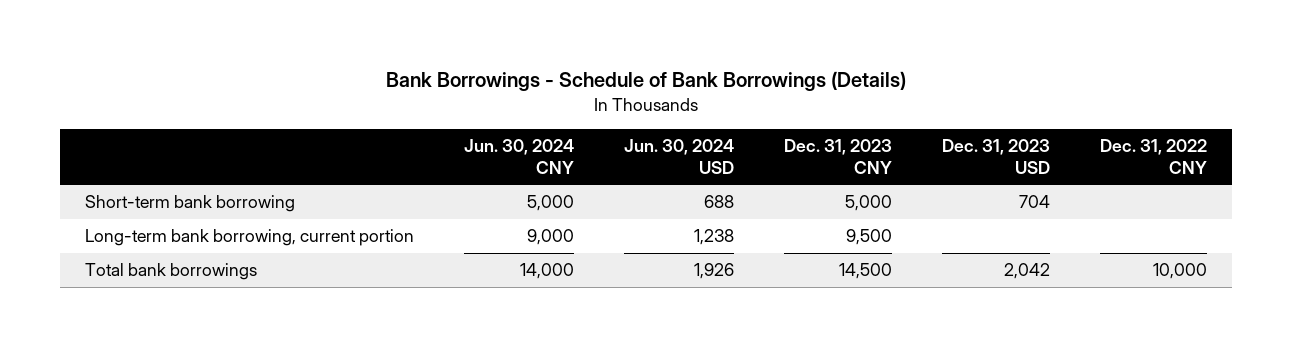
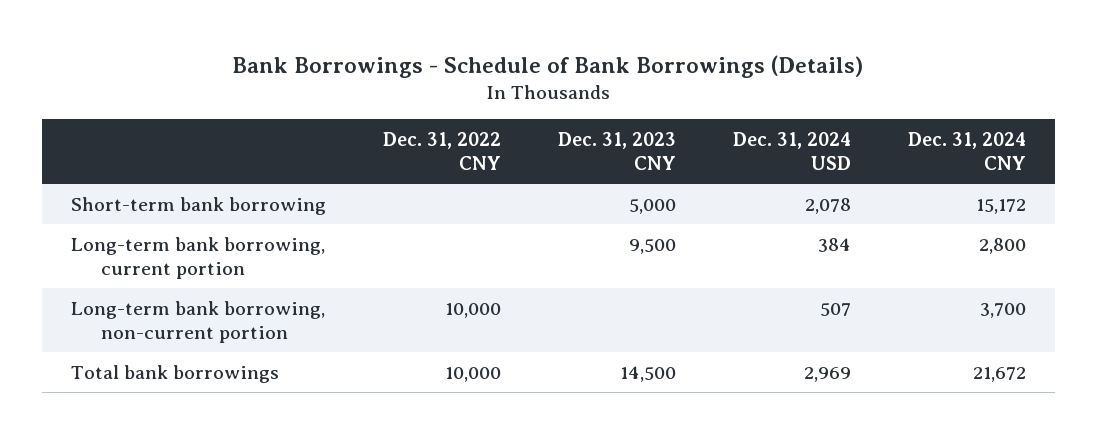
- | Jun. 30, 2024 CNY | Jun. 30, 2024 USD | Dec. 31, 2023 CNY | Dec. 31, 2023 USD | Dec. 31, 2022 CNY
+ | Dec. 31, 2022 CNY | Dec. 31, 2023 CNY | Dec. 31, 2024 USD | Dec. 31, 2024 CNY
+ Long-term bank borrowing, non-current portion | 10,000 | | 507 | 3,700

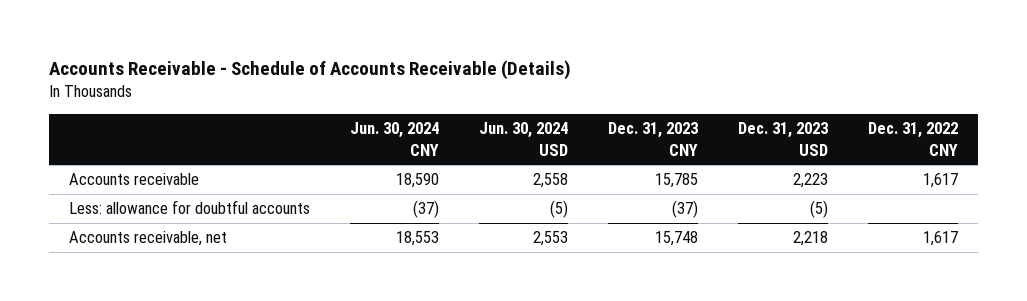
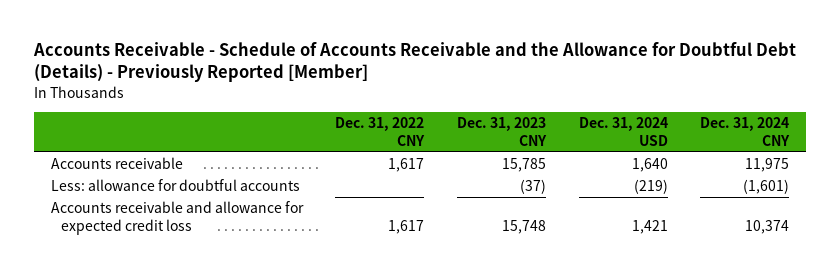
- Accounts Receivable - Schedule of Accounts Receivable (Details)
+ Accounts Receivable - Schedule of Accounts Receivable and the Allowance for Doubtful Debt (Details) - Previously Reported [Member]
- | Jun. 30, 2024 CNY | Jun. 30, 2024 USD | Dec. 31, 2023 CNY | Dec. 31, 2023 USD | Dec. 31, 2022 CNY
+ | Dec. 31, 2022 CNY | Dec. 31, 2023 CNY | Dec. 31, 2024 USD | Dec. 31, 2024 CNY
- Accounts receivable, net | 18,553 | 2,553 | 15,748 | 2,218 | 1,617
+ Accounts receivable and allowance for expected credit loss | 1,617 | 15,748 | 1,421 | 10,374

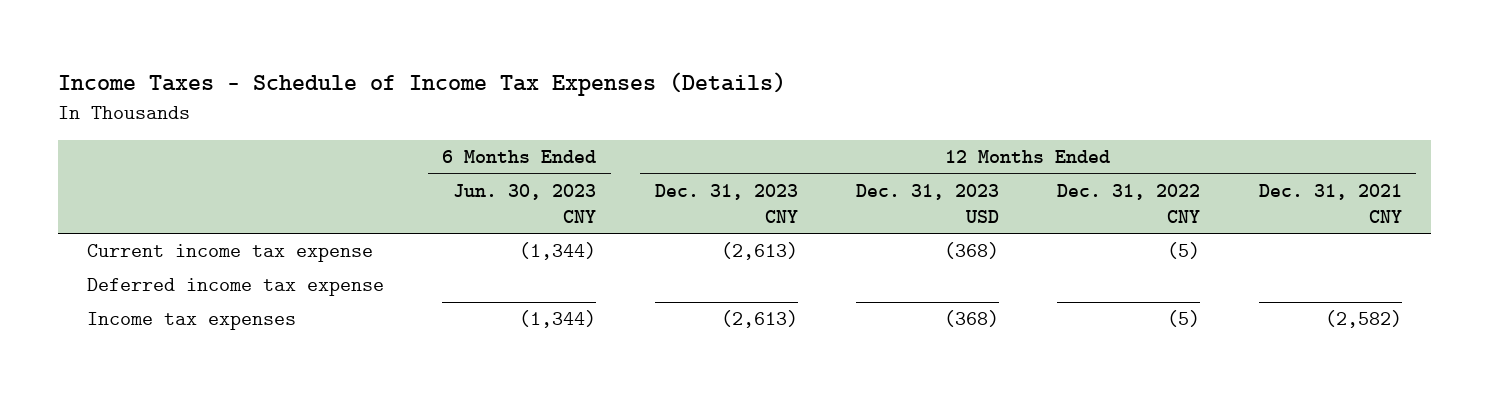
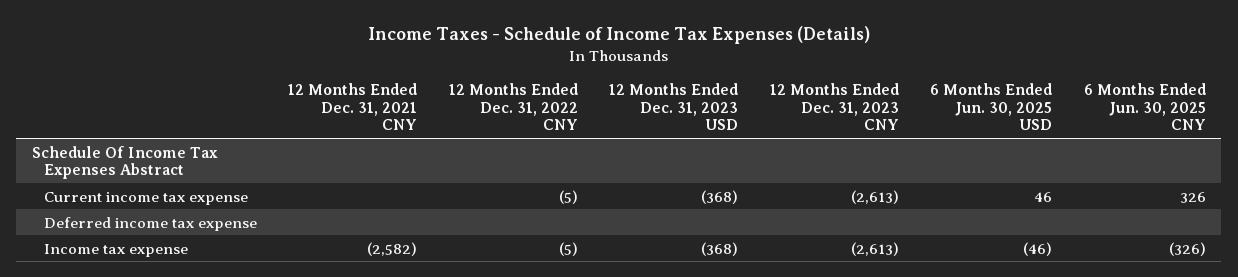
- | 6 Months Ended Jun. 30, 2023 CNY | 12 Months Ended Dec. 31, 2023 CNY | 12 Months Ended Dec. 31, 2023 USD | 12 Months Ended Dec. 31, 2022 CNY | 12 Months Ended Dec. 31, 2021 CNY
+ | 12 Months Ended Dec. 31, 2021 CNY | 12 Months Ended Dec. 31, 2022 CNY | 12 Months Ended Dec. 31, 2023 USD | 12 Months Ended Dec. 31, 2023 CNY | 6 Months Ended Jun. 30, 2025 USD | 6 Months Ended Jun. 30, 2025 CNY
+ Schedule Of Income Tax Expenses Abstract
- Income tax expenses | (1,344) | (2,613) | (368) | (5) | (2,582)
+ Income tax expense | (2,582) | (5) | (368) | (2,613) | (46) | (326)

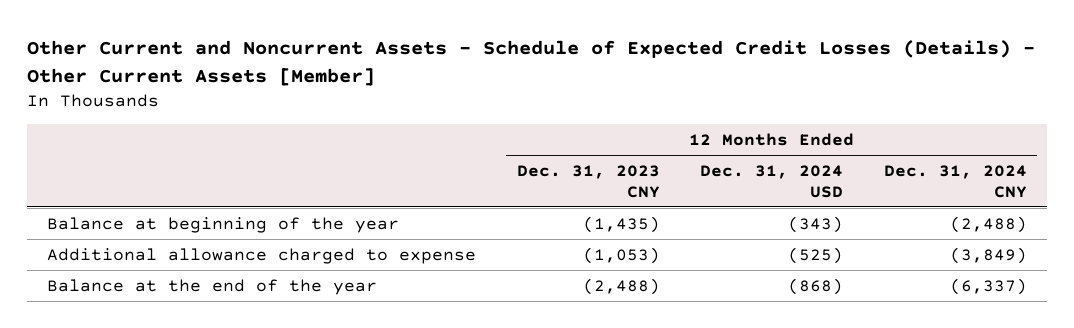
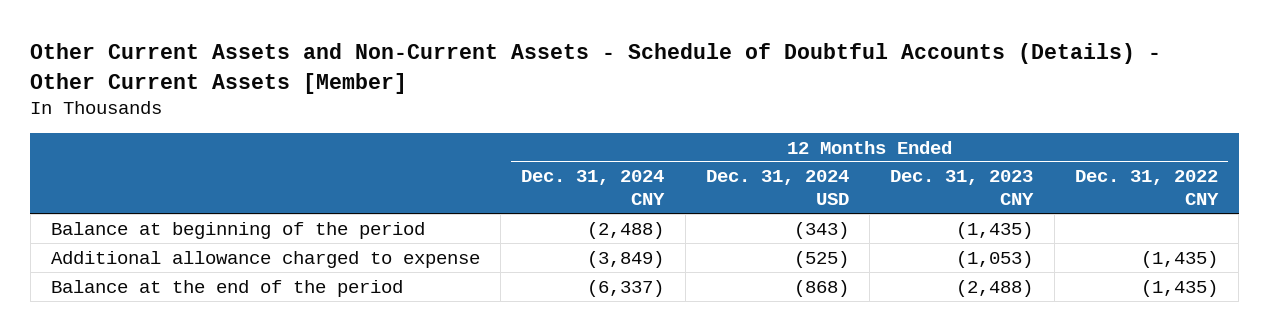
- Other Current and Noncurrent Assets - Schedule of Expected Credit Losses (Details) - Other Current Assets [Member]
+ Other Current Assets and Non-Current Assets - Schedule of Doubtful Accounts (Details) - Other Current Assets [Member]
- | 12 Months Ended Dec. 31, 2023 CNY | 12 Months Ended Dec. 31, 2024 USD | 12 Months Ended Dec. 31, 2024 CNY
+ | 12 Months Ended Dec. 31, 2024 CNY | 12 Months Ended Dec. 31, 2024 USD | 12 Months Ended Dec. 31, 2023 CNY | 12 Months Ended Dec. 31, 2022 CNY
- Balance at beginning of the year | (1,435) | (343) | (2,488)
+ Balance at beginning of the period | (2,488) | (343) | (1,435) |
- Balance at the end of the year | (2,488) | (868) | (6,337)
+ Balance at the end of the period | (6,337) | (868) | (2,488) | (1,435)

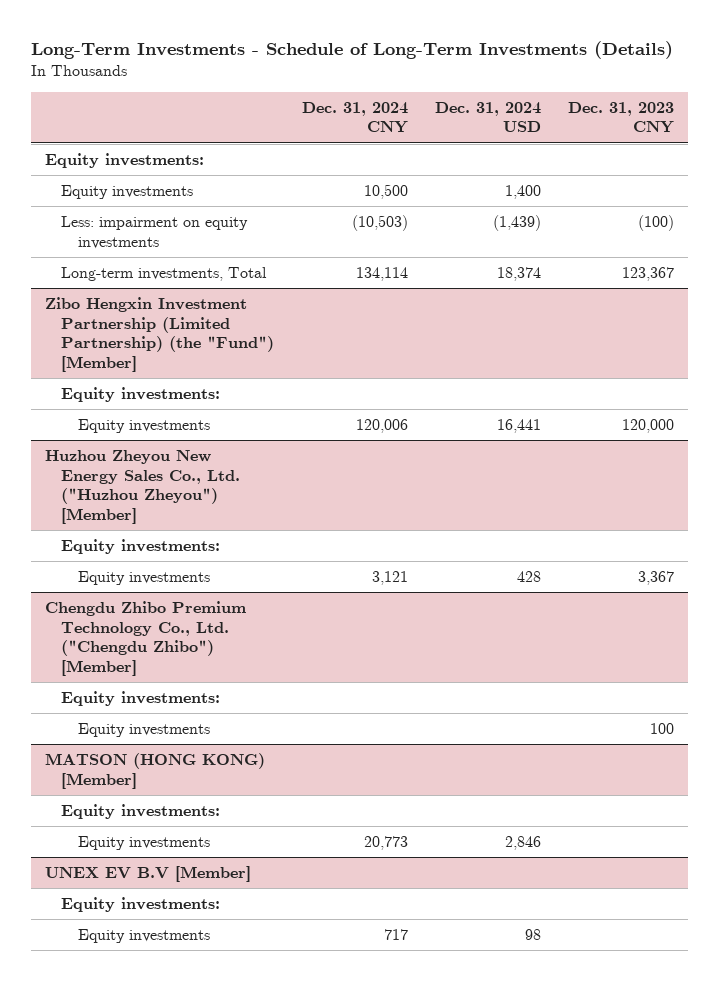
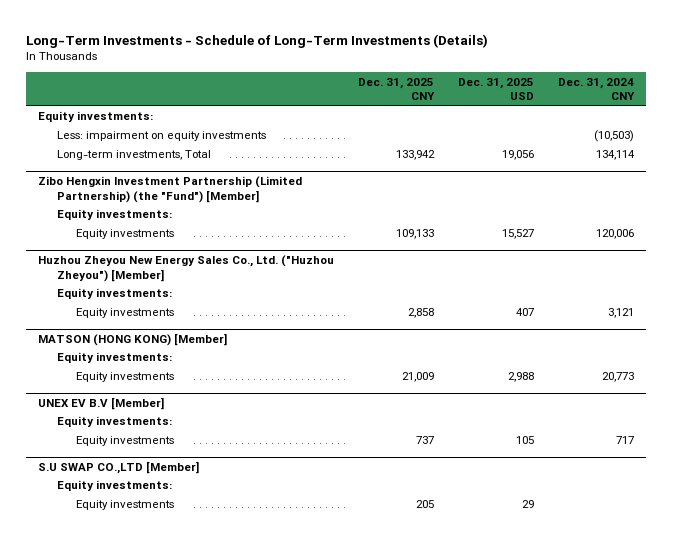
- | Dec. 31, 2024 CNY | Dec. 31, 2024 USD | Dec. 31, 2023 CNY
+ | Dec. 31, 2025 CNY | Dec. 31, 2025 USD | Dec. 31, 2024 CNY
- Equity investments | 10,500 | 1,400 |
- Chengdu Zhibo Premium Technology Co., Ltd. ("Chengdu Zhibo") [Member]
- Equity investments:
- Equity investments | | | 100
+ S.U SWAP CO.,LTD [Member]
+ Equity investments:
+ Equity investments | 205 | 29 |

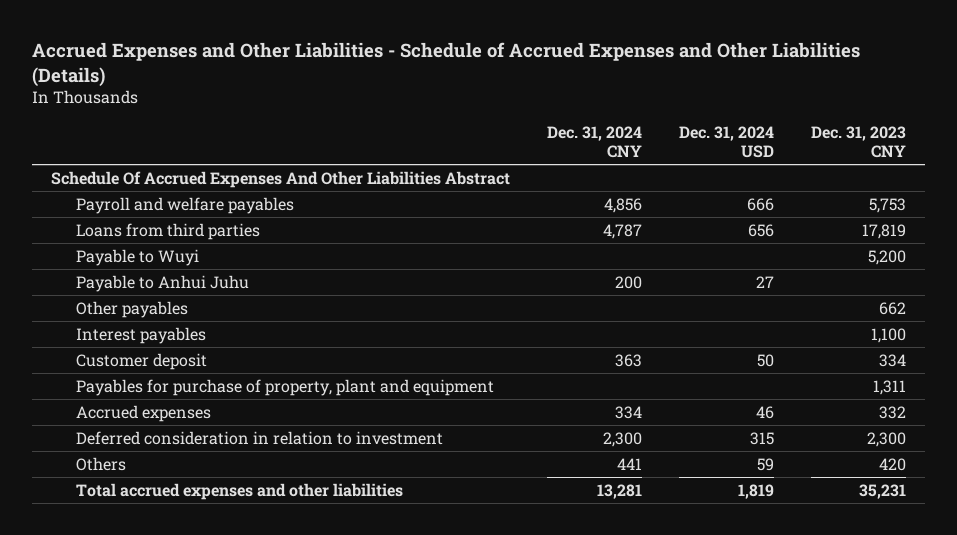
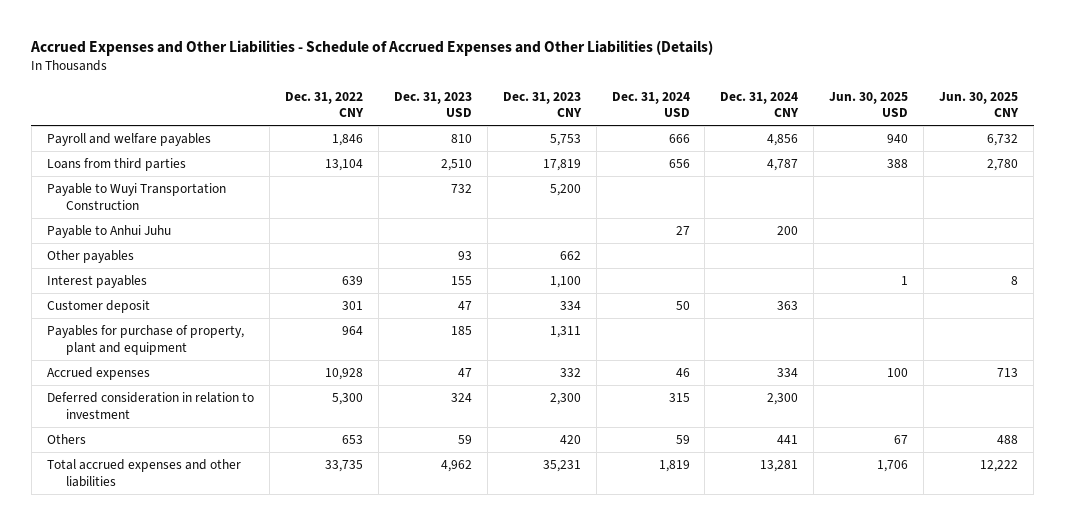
- | Dec. 31, 2024 CNY | Dec. 31, 2024 USD | Dec. 31, 2023 CNY
+ | Dec. 31, 2022 CNY | Dec. 31, 2023 USD | Dec. 31, 2023 CNY | Dec. 31, 2024 USD | Dec. 31, 2024 CNY | Jun. 30, 2025 USD | Jun. 30, 2025 CNY
- Schedule Of Accrued Expenses And Other Liabilities Abstract
- Payable to Wuyi | | | 5,200
+ Payable to Wuyi Transportation Construction | | 732 | 5,200 | | | |

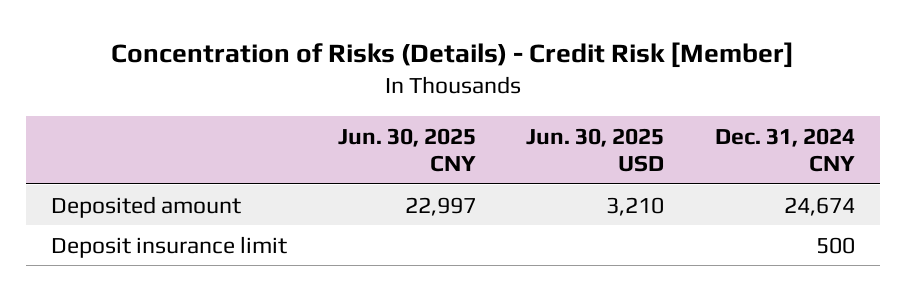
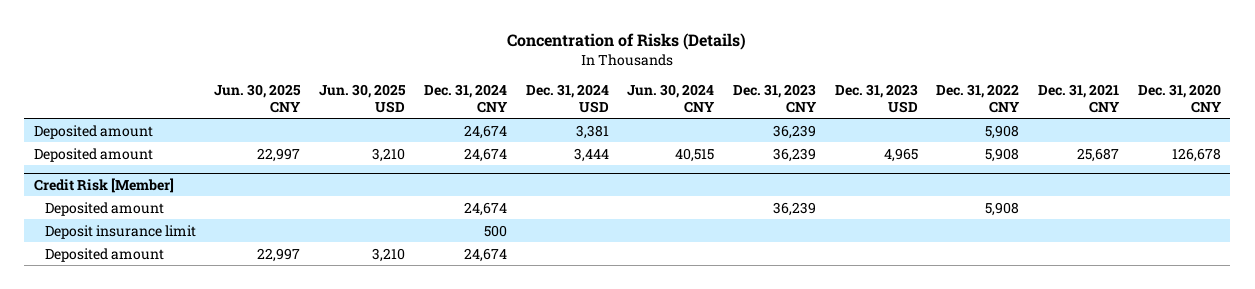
- Concentration of Risks (Details) - Credit Risk [Member]
+ Concentration of Risks (Details)
- | Jun. 30, 2025 CNY | Jun. 30, 2025 USD | Dec. 31, 2024 CNY
+ | Jun. 30, 2025 CNY | Jun. 30, 2025 USD | Dec. 31, 2024 CNY | Dec. 31, 2024 USD | Jun. 30, 2024 CNY | Dec. 31, 2023 CNY | Dec. 31, 2023 USD | Dec. 31, 2022 CNY | Dec. 31, 2021 CNY | Dec. 31, 2020 CNY
+ Deposited amount | | | 24,674 | 3,381 | | 36,239 | | 5,908 | |
+ Credit Risk [Member]
+ Deposited amount | | | 24,674 | | | 36,239 | | 5,908 | |
+ Deposited amount | 22,997 | 3,210 | 24,674 | | | | | | |

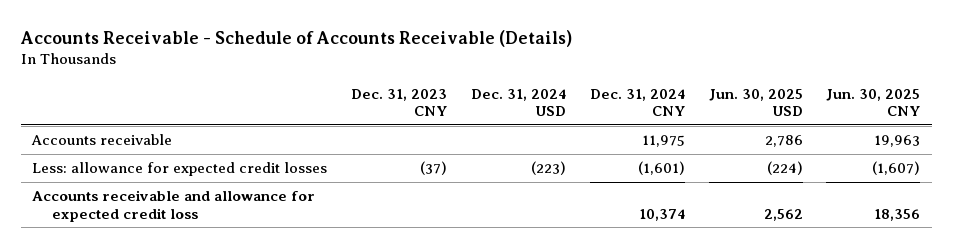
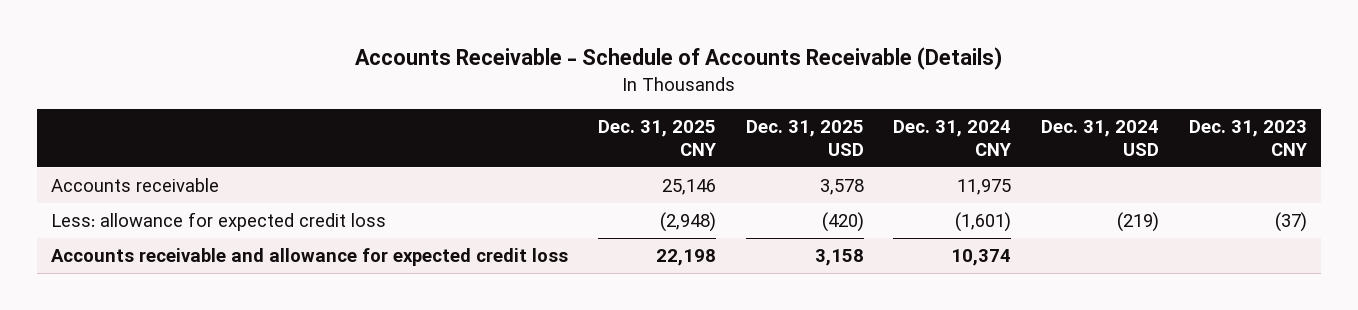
- | Dec. 31, 2023 CNY | Dec. 31, 2024 USD | Dec. 31, 2024 CNY | Jun. 30, 2025 USD | Jun. 30, 2025 CNY
+ | Dec. 31, 2025 CNY | Dec. 31, 2025 USD | Dec. 31, 2024 CNY | Dec. 31, 2024 USD | Dec. 31, 2023 CNY
- Less: allowance for expected credit losses | (37) | (223) | (1,601) | (224) | (1,607)
+ Less: allowance for expected credit loss | (2,948) | (420) | (1,601) | (219) | (37)

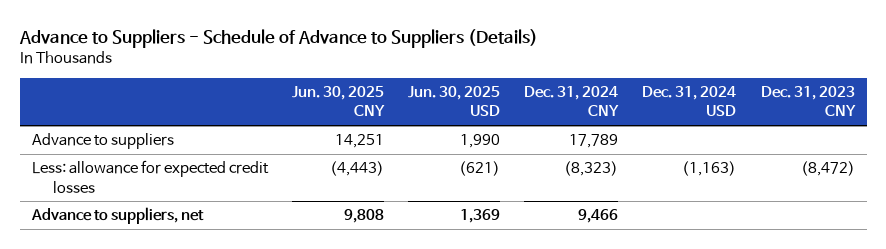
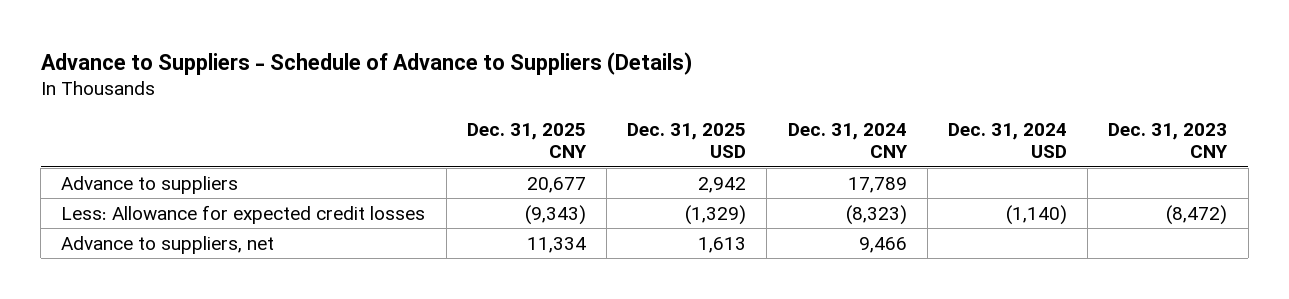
- | Jun. 30, 2025 CNY | Jun. 30, 2025 USD | Dec. 31, 2024 CNY | Dec. 31, 2024 USD | Dec. 31, 2023 CNY
+ | Dec. 31, 2025 CNY | Dec. 31, 2025 USD | Dec. 31, 2024 CNY | Dec. 31, 2024 USD | Dec. 31, 2023 CNY
- Less: allowance for expected credit losses | (4,443) | (621) | (8,323) | (1,163) | (8,472)
+ Less: Allowance for expected credit losses | (9,343) | (1,329) | (8,323) | (1,140) | (8,472)

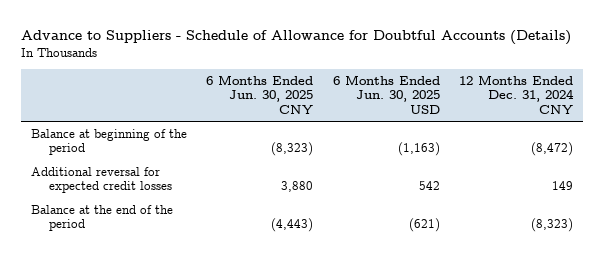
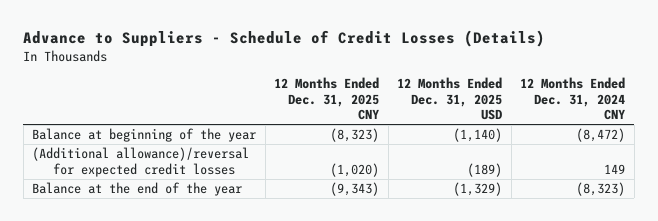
- Advance to Suppliers - Schedule of Allowance for Doubtful Accounts (Details)
+ Advance to Suppliers - Schedule of Credit Losses (Details)
- | 6 Months Ended Jun. 30, 2025 CNY | 6 Months Ended Jun. 30, 2025 USD | 12 Months Ended Dec. 31, 2024 CNY
+ | 12 Months Ended Dec. 31, 2025 CNY | 12 Months Ended Dec. 31, 2025 USD | 12 Months Ended Dec. 31, 2024 CNY
- Balance at beginning of the period | (8,323) | (1,163) | (8,472)
- Additional reversal for expected credit losses | 3,880 | 542 | 149
- Balance at the end of the period | (4,443) | (621) | (8,323)
+ Balance at beginning of the year | (8,323) | (1,140) | (8,472)
+ (Additional allowance)/reversal for expected credit losses | (1,020) | (189) | 149
+ Balance at the end of the year | (9,343) | (1,329) | (8,323)

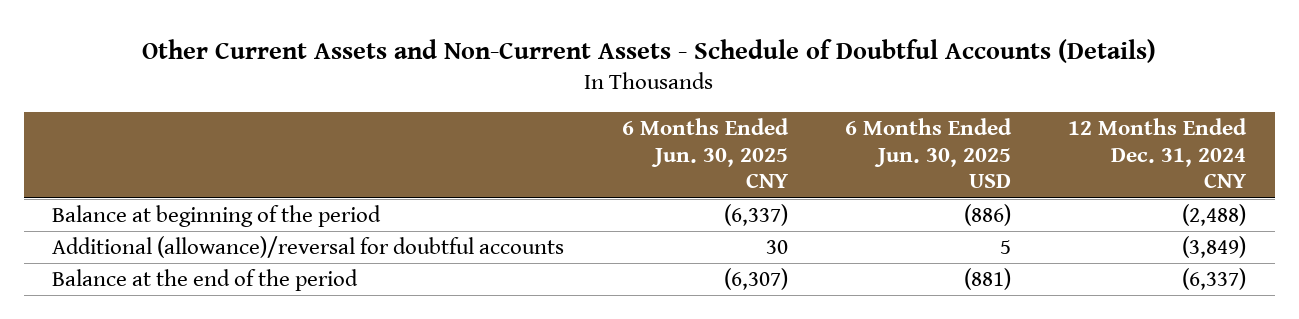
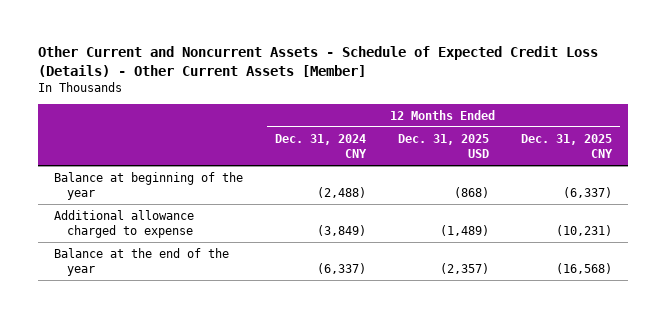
- Other Current Assets and Non-Current Assets - Schedule of Doubtful Accounts (Details)
+ Other Current and Noncurrent Assets - Schedule of Expected Credit Loss (Details) - Other Current Assets [Member]
- | 6 Months Ended Jun. 30, 2025 CNY | 6 Months Ended Jun. 30, 2025 USD | 12 Months Ended Dec. 31, 2024 CNY
+ | 12 Months Ended Dec. 31, 2024 CNY | 12 Months Ended Dec. 31, 2025 USD | 12 Months Ended Dec. 31, 2025 CNY
- Balance at beginning of the period | (6,337) | (886) | (2,488)
- Additional (allowance)/reversal for doubtful accounts | 30 | 5 | (3,849)
- Balance at the end of the period | (6,307) | (881) | (6,337)
+ Balance at beginning of the year | (2,488) | (868) | (6,337)
+ Additional allowance charged to expense | (3,849) | (1,489) | (10,231)
+ Balance at the end of the year | (6,337) | (2,357) | (16,568)

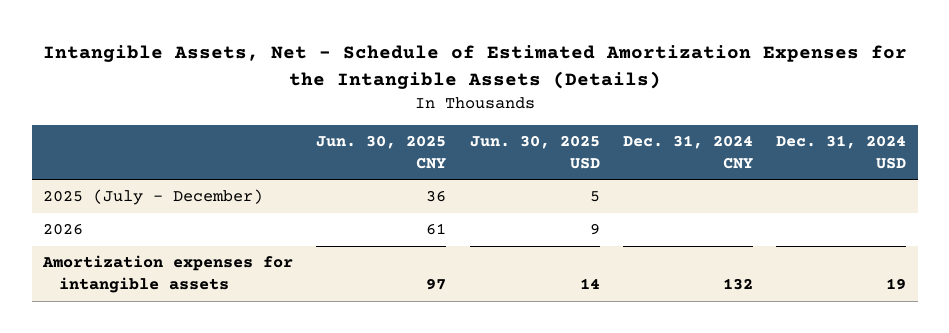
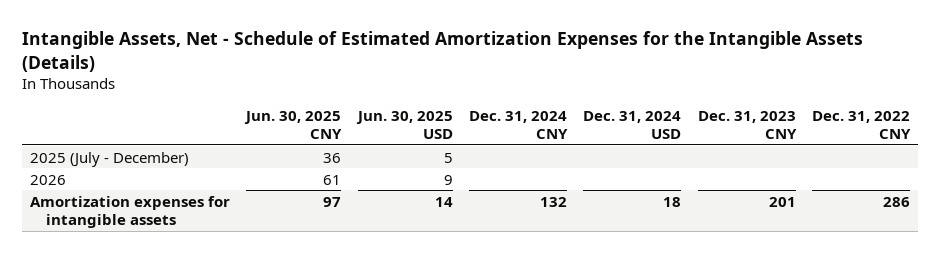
- | Jun. 30, 2025 CNY | Jun. 30, 2025 USD | Dec. 31, 2024 CNY | Dec. 31, 2024 USD
+ | Jun. 30, 2025 CNY | Jun. 30, 2025 USD | Dec. 31, 2024 CNY | Dec. 31, 2024 USD | Dec. 31, 2023 CNY | Dec. 31, 2022 CNY
- Amortization expenses for intangible assets | 97 | 14 | 132 | 19
+ Amortization expenses for intangible assets | 97 | 14 | 132 | 18 | 201 | 286

